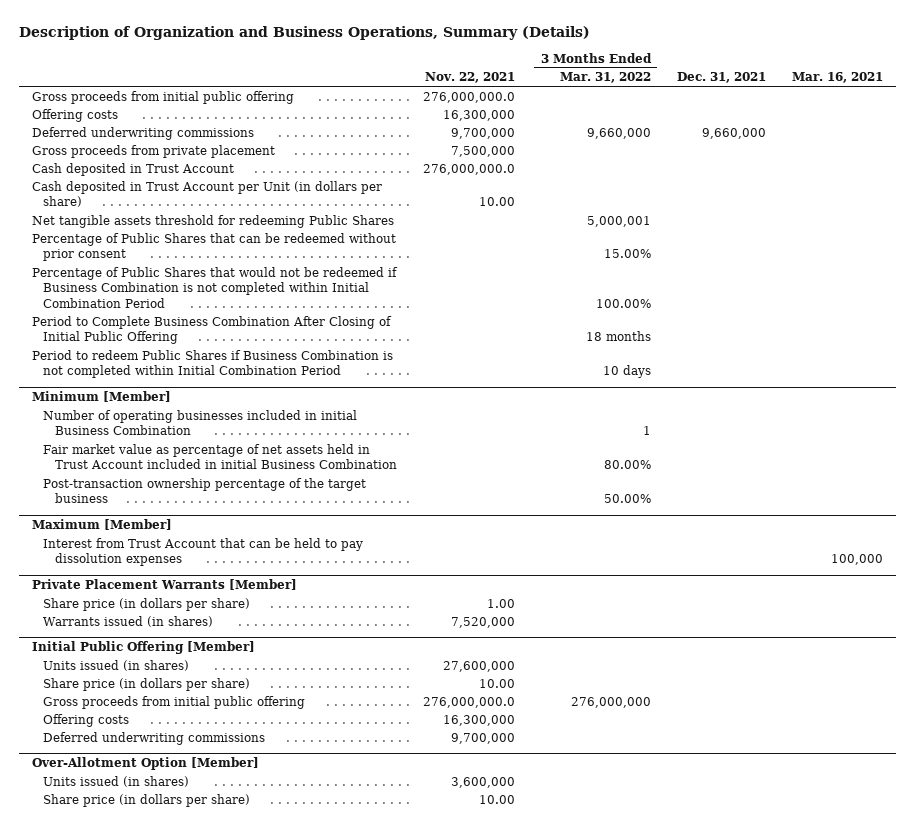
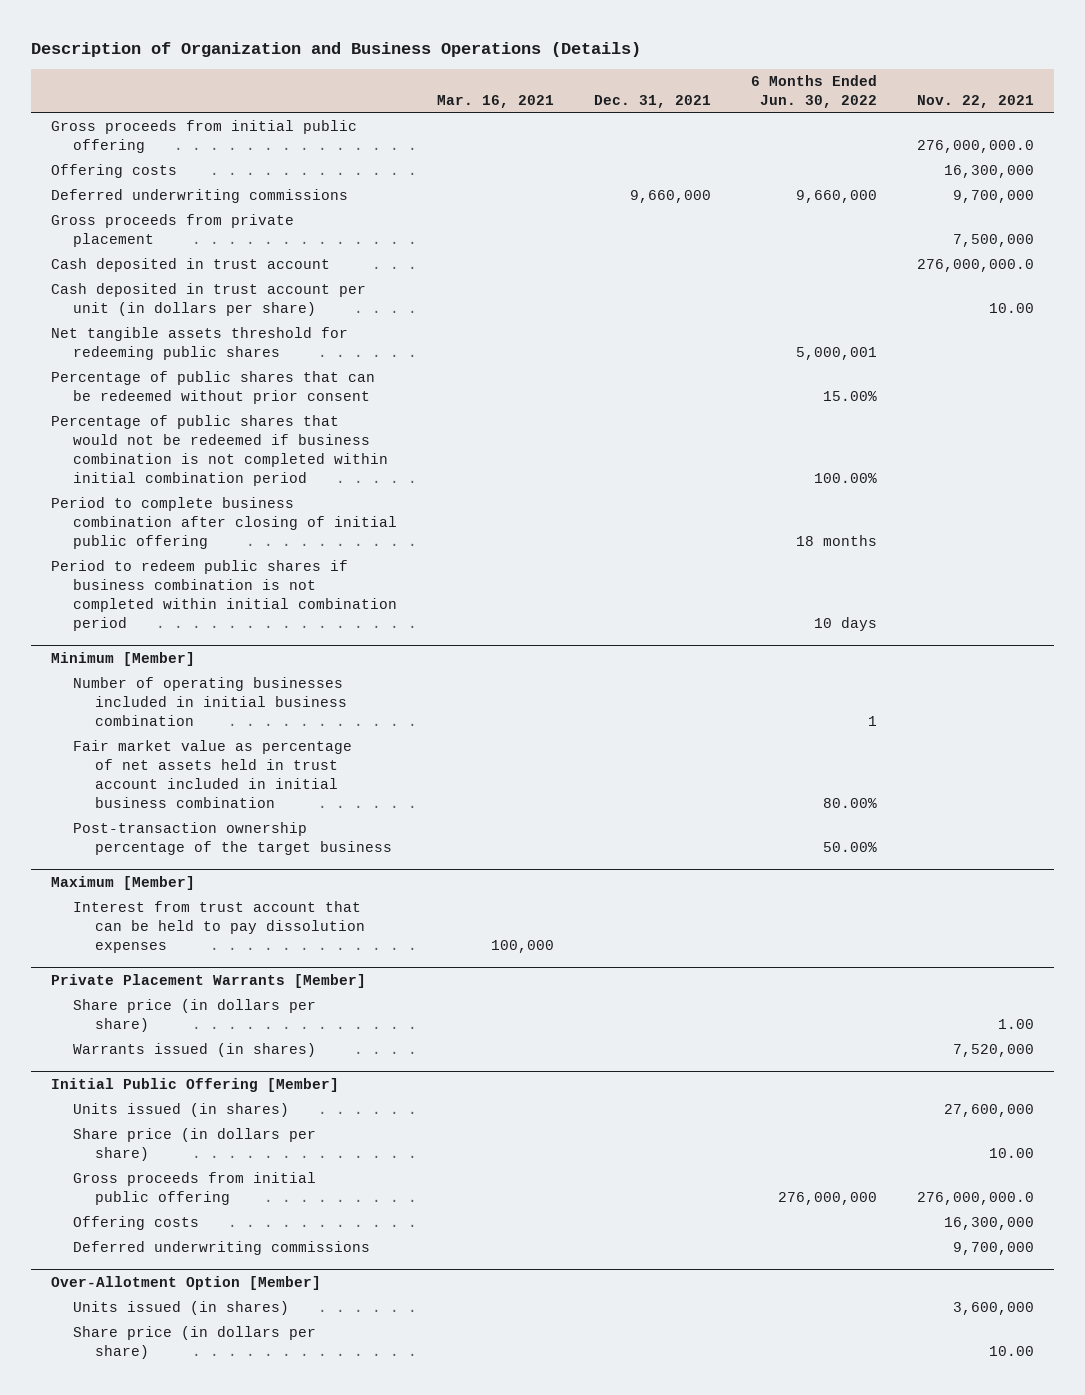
- Description of Organization and Business Operations, Summary (Details)
+ Description of Organization and Business Operations (Details)
- | Nov. 22, 2021 | 3 Months Ended Mar. 31, 2022 | Dec. 31, 2021 | Mar. 16, 2021
+ | Mar. 16, 2021 | Dec. 31, 2021 | 6 Months Ended Jun. 30, 2022 | Nov. 22, 2021
- Cash deposited in Trust Account | 276,000,000.0 | | |
- Cash deposited in Trust Account per Unit (in dollars per share) | 10.00 | | |
- Net tangible assets threshold for redeeming Public Shares | | 5,000,001 | |
- Percentage of Public Shares that can be redeemed without prior consent | | 15.00% | |
- Percentage of Public Shares that would not be redeemed if Business Combination is not completed within Initial Combination Period | | 100.00% | |
- Period to Complete Business Combination After Closing of Initial Public Offering | | 18 months | |
- Period to redeem Public Shares if Business Combination is not completed within Initial Combination Period | | 10 days | |
+ Cash deposited in trust account | | | | 276,000,000.0
+ Cash deposited in trust account per unit (in dollars per share) | | | | 10.00
+ Net tangible assets threshold for redeeming public shares | | | 5,000,001 |
+ Percentage of public shares that can be redeemed without prior consent | | | 15.00% |
+ Percentage of public shares that would not be redeemed if business combination is not completed within initial combination period | | | 100.00% |
+ Period to complete business combination after closing of initial public offering | | | 18 months |
+ Period to redeem public shares if business combination is not completed within initial combination period | | | 10 days |
@ Minimum [Member]
- Number of operating businesses included in initial Business Combination | | 1 | |
- Fair market value as percentage of net assets held in Trust Account included in initial Business Combination | | 80.00% | |
+ Number of operating businesses included in initial business combination | | | 1 |
+ Fair market value as percentage of net assets held in trust account included in initial business combination | | | 80.00% |
@ Maximum [Member]
- Interest from Trust Account that can be held to pay dissolution expenses | | | | 100,000
+ Interest from trust account that can be held to pay dissolution expenses | 100,000 | | |

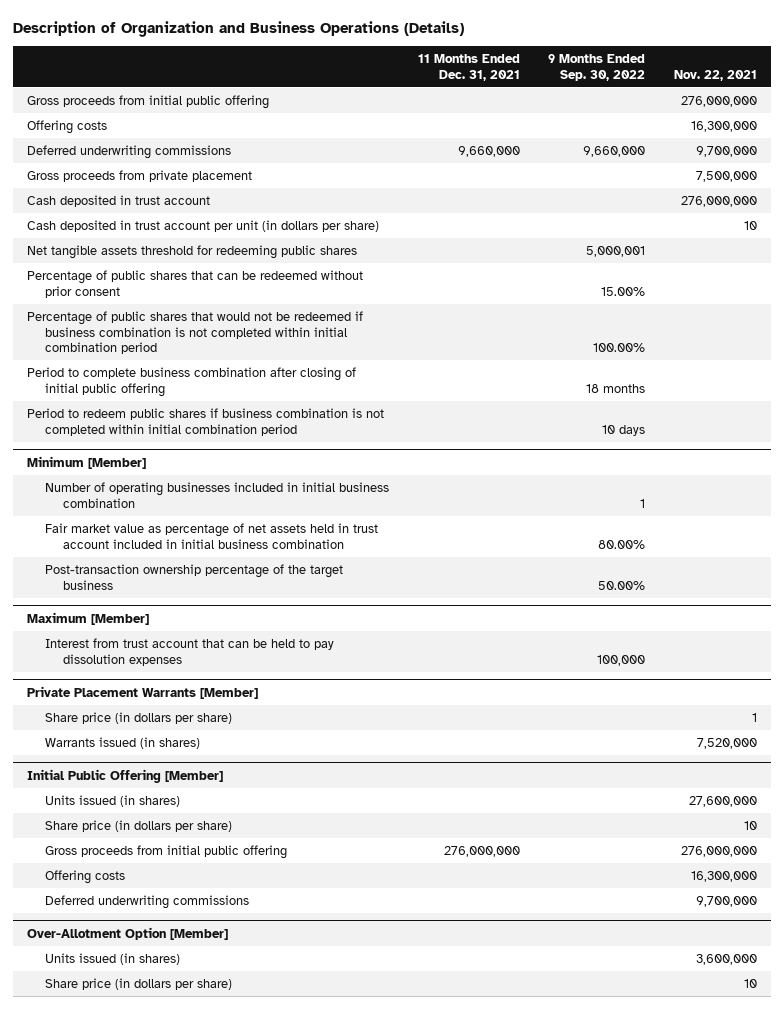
- | Mar. 16, 2021 | Dec. 31, 2021 | 6 Months Ended Jun. 30, 2022 | Nov. 22, 2021
+ | 11 Months Ended Dec. 31, 2021 | 9 Months Ended Sep. 30, 2022 | Nov. 22, 2021
- Gross proceeds from initial public offering | | | | 276,000,000.0
+ Gross proceeds from initial public offering | | | 276,000,000
- Cash deposited in trust account | | | | 276,000,000.0
- Cash deposited in trust account per unit (in dollars per share) | | | | 10.00
+ Cash deposited in trust account | | | 276,000,000
+ Cash deposited in trust account per unit (in dollars per share) | | | 10
@ Private Placement Warrants [Member]
- Share price (in dollars per share) | | | | 1.00
+ Share price (in dollars per share) | | | 1
@ Initial Public Offering [Member]
- Share price (in dollars per share) | | | | 10.00
- Gross proceeds from initial public offering | | | 276,000,000 | 276,000,000.0
+ Share price (in dollars per share) | | | 10
+ Gross proceeds from initial public offering | 276,000,000 | | 276,000,000
@ Over-Allotment Option [Member]
- Share price (in dollars per share) | | | | 10.00
+ Share price (in dollars per share) | | | 10

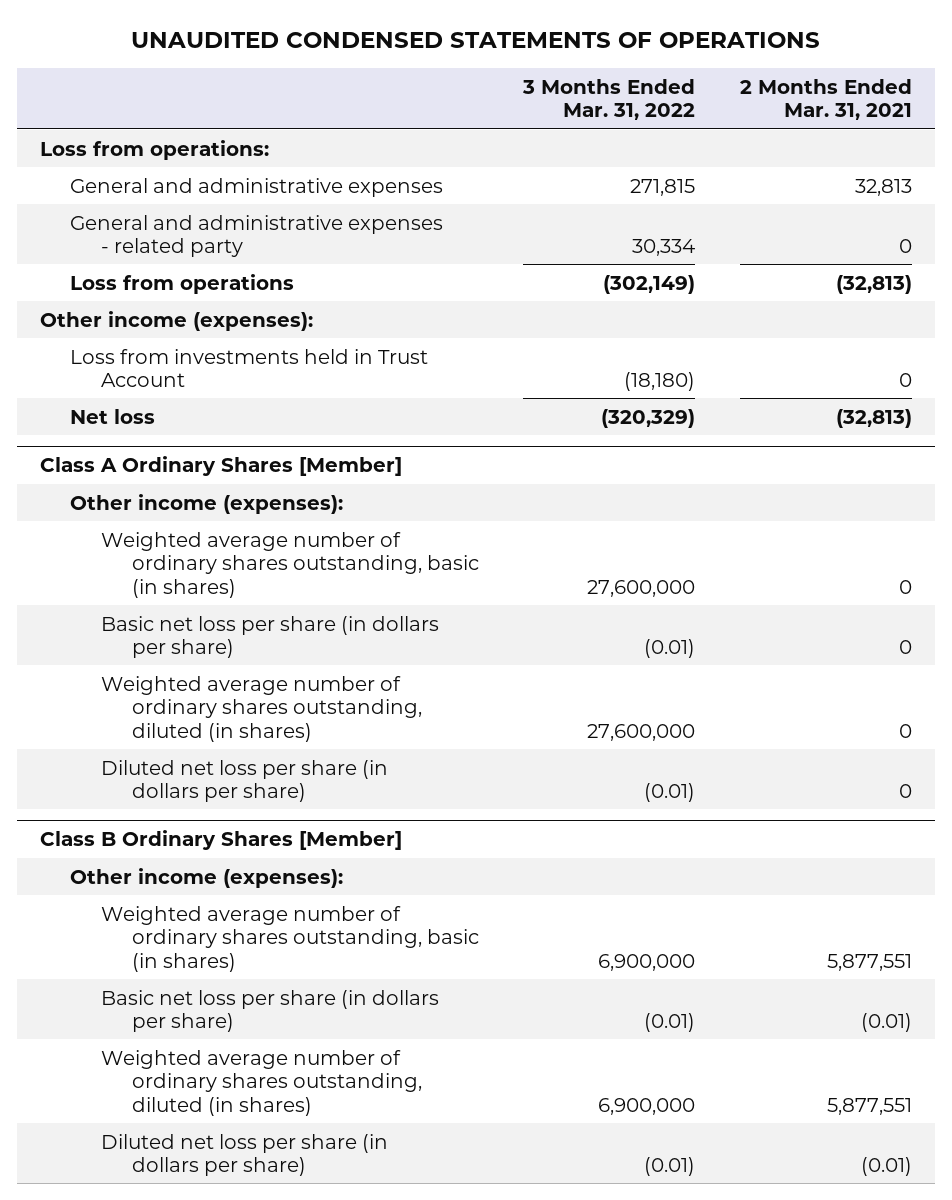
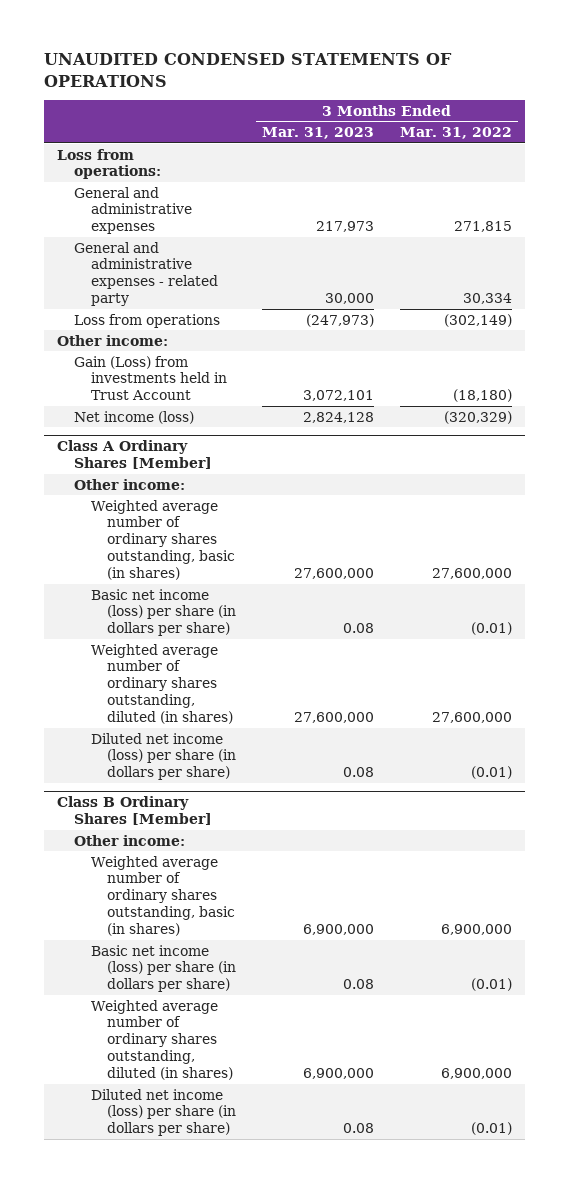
- | 3 Months Ended Mar. 31, 2022 | 2 Months Ended Mar. 31, 2021
+ | 3 Months Ended Mar. 31, 2023 | 3 Months Ended Mar. 31, 2022
- Other income (expenses):
- Loss from investments held in Trust Account | (18,180) | 0
- Net loss | (320,329) | (32,813)
+ Other income:
+ Gain (Loss) from investments held in Trust Account | 3,072,101 | (18,180)
+ Net income (loss) | 2,824,128 | (320,329)
@ Class A Ordinary Shares [Member]
- Other income (expenses):
+ Other income:
- Basic net loss per share (in dollars per share) | (0.01) | 0
+ Basic net income (loss) per share (in dollars per share) | 0.08 | (0.01)
- Diluted net loss per share (in dollars per share) | (0.01) | 0
+ Diluted net income (loss) per share (in dollars per share) | 0.08 | (0.01)
@ Class B Ordinary Shares [Member]
- Other income (expenses):
+ Other income:
- Basic net loss per share (in dollars per share) | (0.01) | (0.01)
+ Basic net income (loss) per share (in dollars per share) | 0.08 | (0.01)
- Diluted net loss per share (in dollars per share) | (0.01) | (0.01)
+ Diluted net income (loss) per share (in dollars per share) | 0.08 | (0.01)

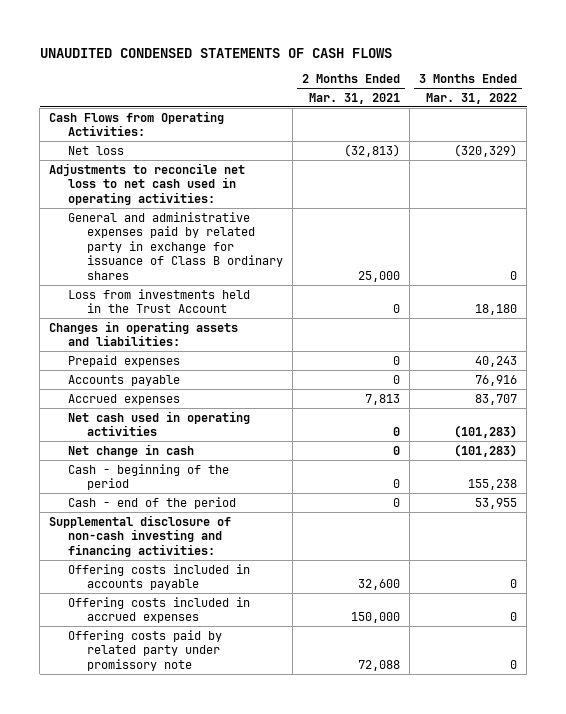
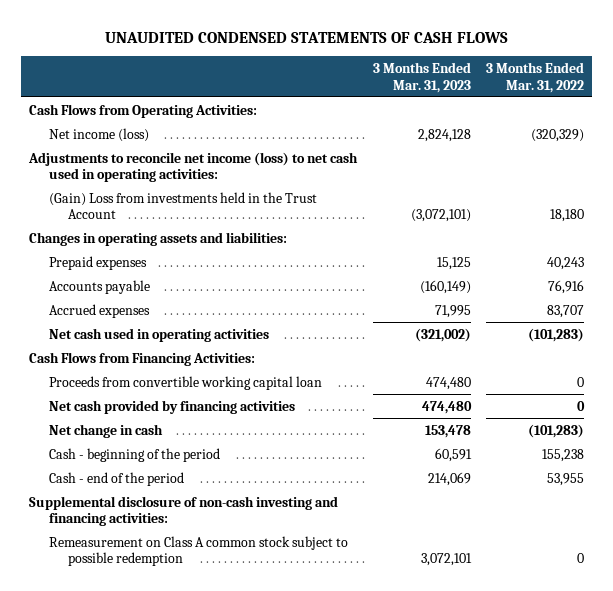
- | 2 Months Ended Mar. 31, 2021 | 3 Months Ended Mar. 31, 2022
+ | 3 Months Ended Mar. 31, 2023 | 3 Months Ended Mar. 31, 2022
- Net loss | (32,813) | (320,329)
- Adjustments to reconcile net loss to net cash used in operating activities:
- General and administrative expenses paid by related party in exchange for issuance of Class B ordinary shares | 25,000 | 0
- Loss from investments held in the Trust Account | 0 | 18,180
+ Net income (loss) | 2,824,128 | (320,329)
+ Adjustments to reconcile net income (loss) to net cash used in operating activities:
+ (Gain) Loss from investments held in the Trust Account | (3,072,101) | 18,180
+ Cash Flows from Financing Activities:
+ Proceeds from convertible working capital loan | 474,480 | 0
+ Net cash provided by financing activities | 474,480 | 0
- Offering costs included in accounts payable | 32,600 | 0
- Offering costs included in accrued expenses | 150,000 | 0
- Offering costs paid by related party under promissory note | 72,088 | 0
+ Remeasurement on Class A common stock subject to possible redemption | 3,072,101 | 0

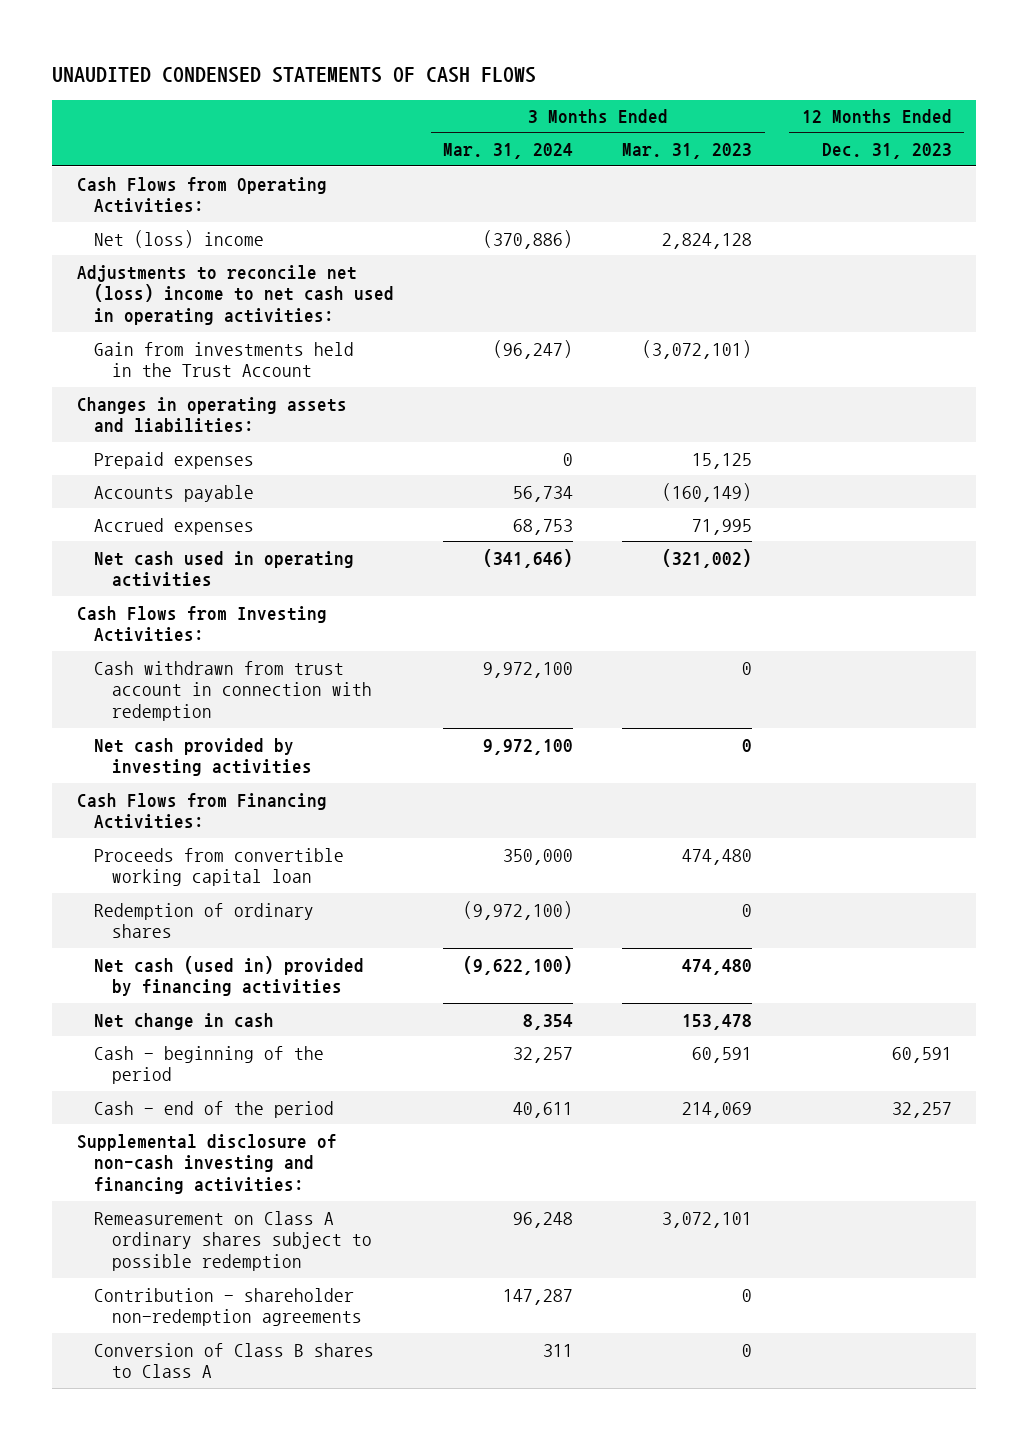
- | 3 Months Ended Mar. 31, 2023 | 3 Months Ended Mar. 31, 2022
+ | 3 Months Ended Mar. 31, 2024 | 3 Months Ended Mar. 31, 2023 | 12 Months Ended Dec. 31, 2023
- Net income (loss) | 2,824,128 | (320,329)
- Adjustments to reconcile net income (loss) to net cash used in operating activities:
- (Gain) Loss from investments held in the Trust Account | (3,072,101) | 18,180
+ Net (loss) income | (370,886) | 2,824,128 |
+ Adjustments to reconcile net (loss) income to net cash used in operating activities:
+ Gain from investments held in the Trust Account | (96,247) | (3,072,101) |
+ Cash Flows from Investing Activities:
+ Cash withdrawn from trust account in connection with redemption | 9,972,100 | 0 |
+ Net cash provided by investing activities | 9,972,100 | 0 |
- Net cash provided by financing activities | 474,480 | 0
+ Redemption of ordinary shares | (9,972,100) | 0 |
+ Net cash (used in) provided by financing activities | (9,622,100) | 474,480 |
- Remeasurement on Class A common stock subject to possible redemption | 3,072,101 | 0
+ Remeasurement on Class A ordinary shares subject to possible redemption | 96,248 | 3,072,101 |
+ Contribution - shareholder non-redemption agreements | 147,287 | 0 |
+ Conversion of Class B shares to Class A | 311 | 0 |

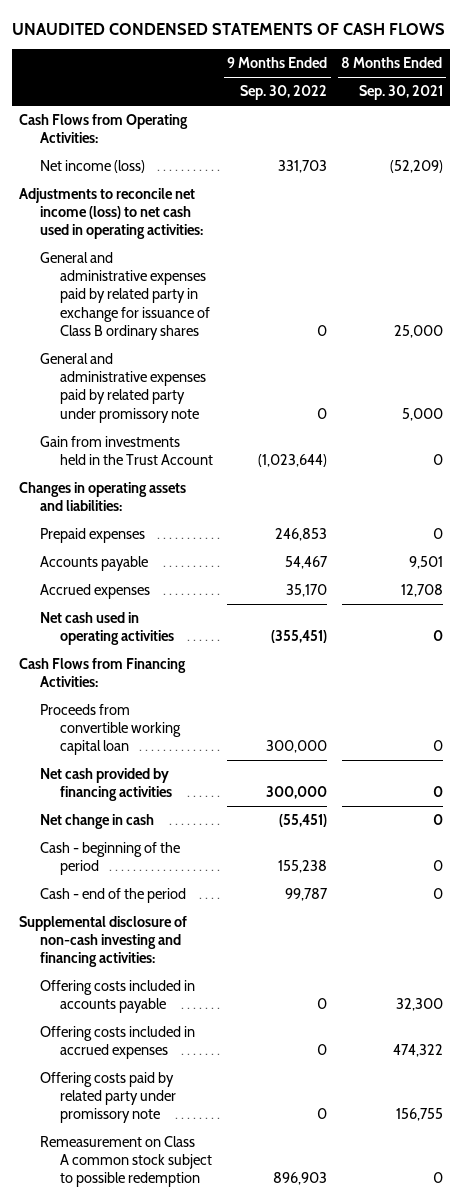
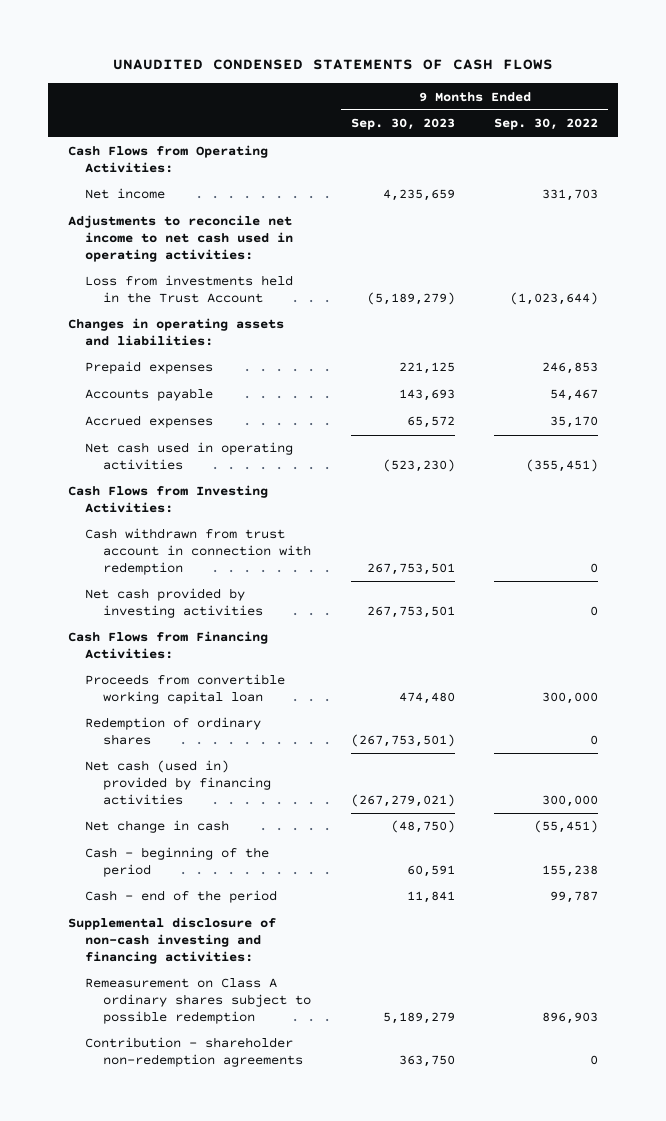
- | 9 Months Ended Sep. 30, 2022 | 8 Months Ended Sep. 30, 2021
+ | 9 Months Ended Sep. 30, 2023 | 9 Months Ended Sep. 30, 2022
- Net income (loss) | 331,703 | (52,209)
- Adjustments to reconcile net income (loss) to net cash used in operating activities:
- General and administrative expenses paid by related party in exchange for issuance of Class B ordinary shares | 0 | 25,000
- General and administrative expenses paid by related party under promissory note | 0 | 5,000
- Gain from investments held in the Trust Account | (1,023,644) | 0
+ Net income | 4,235,659 | 331,703
+ Adjustments to reconcile net income to net cash used in operating activities:
+ Loss from investments held in the Trust Account | (5,189,279) | (1,023,644)
+ Cash Flows from Investing Activities:
+ Cash withdrawn from trust account in connection with redemption | 267,753,501 | 0
+ Net cash provided by investing activities | 267,753,501 | 0
- Net cash provided by financing activities | 300,000 | 0
+ Redemption of ordinary shares | (267,753,501) | 0
+ Net cash (used in) provided by financing activities | (267,279,021) | 300,000
- Offering costs included in accounts payable | 0 | 32,300
- Offering costs included in accrued expenses | 0 | 474,322
- Offering costs paid by related party under promissory note | 0 | 156,755
- Remeasurement on Class A common stock subject to possible redemption | 896,903 | 0
+ Remeasurement on Class A ordinary shares subject to possible redemption | 5,189,279 | 896,903
+ Contribution - shareholder non-redemption agreements | 363,750 | 0

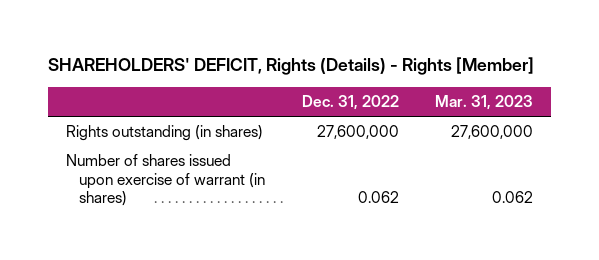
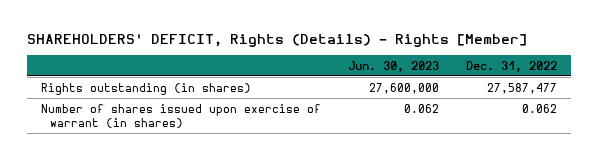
- | Dec. 31, 2022 | Mar. 31, 2023
+ | Jun. 30, 2023 | Dec. 31, 2022
- Rights outstanding (in shares) | 27,600,000 | 27,600,000
+ Rights outstanding (in shares) | 27,600,000 | 27,587,477

